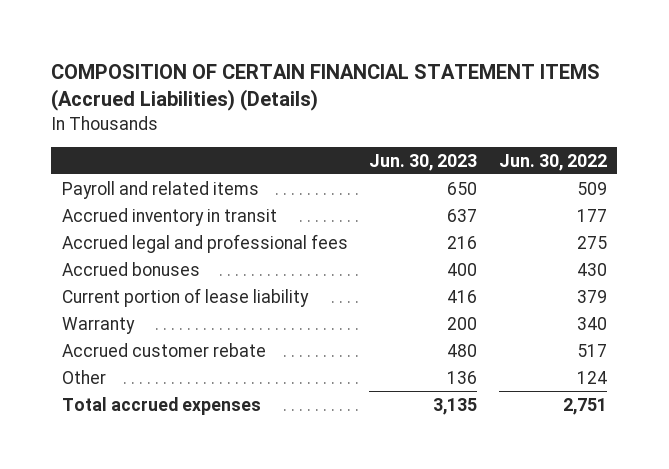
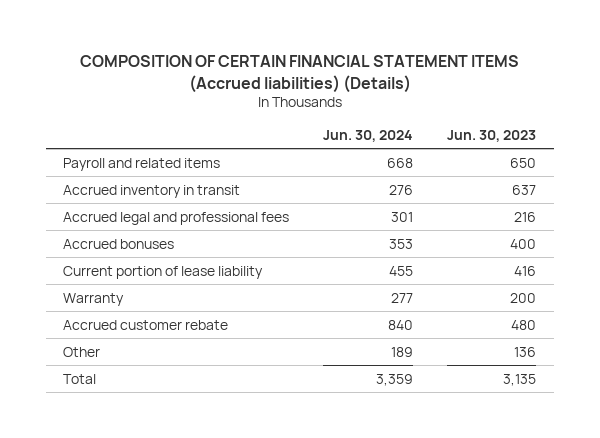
- COMPOSITION OF CERTAIN FINANCIAL STATEMENT ITEMS (Accrued Liabilities) (Details)
+ COMPOSITION OF CERTAIN FINANCIAL STATEMENT ITEMS (Accrued liabilities) (Details)
- | Jun. 30, 2023 | Jun. 30, 2022
+ | Jun. 30, 2024 | Jun. 30, 2023
- Total accrued expenses | 3,135 | 2,751
+ Total | 3,359 | 3,135

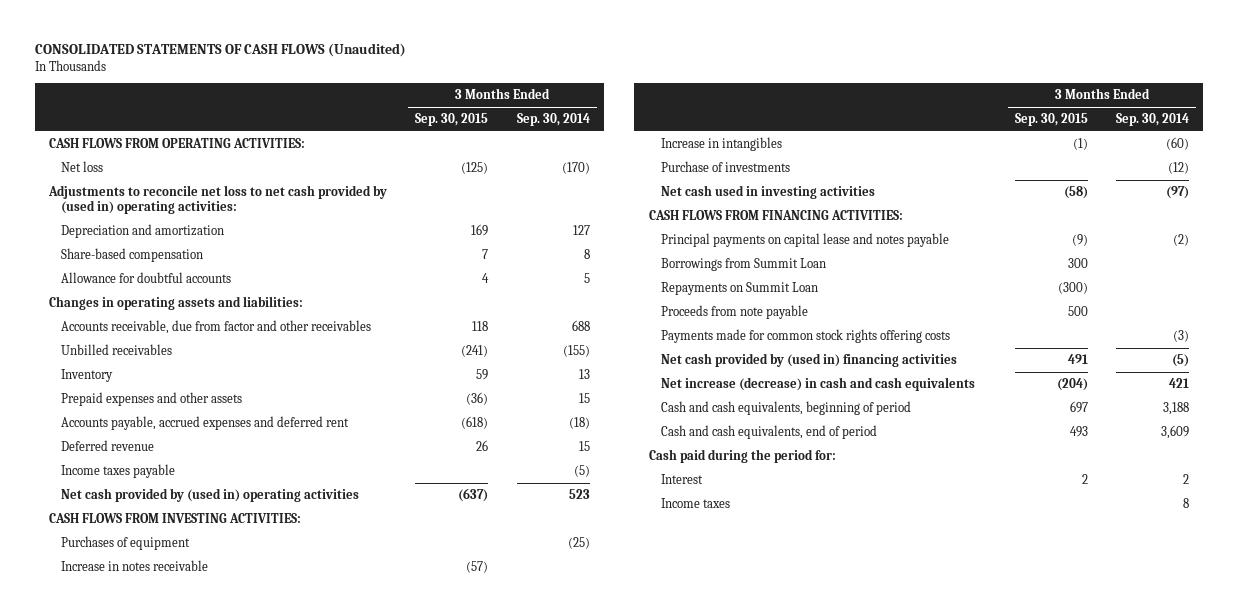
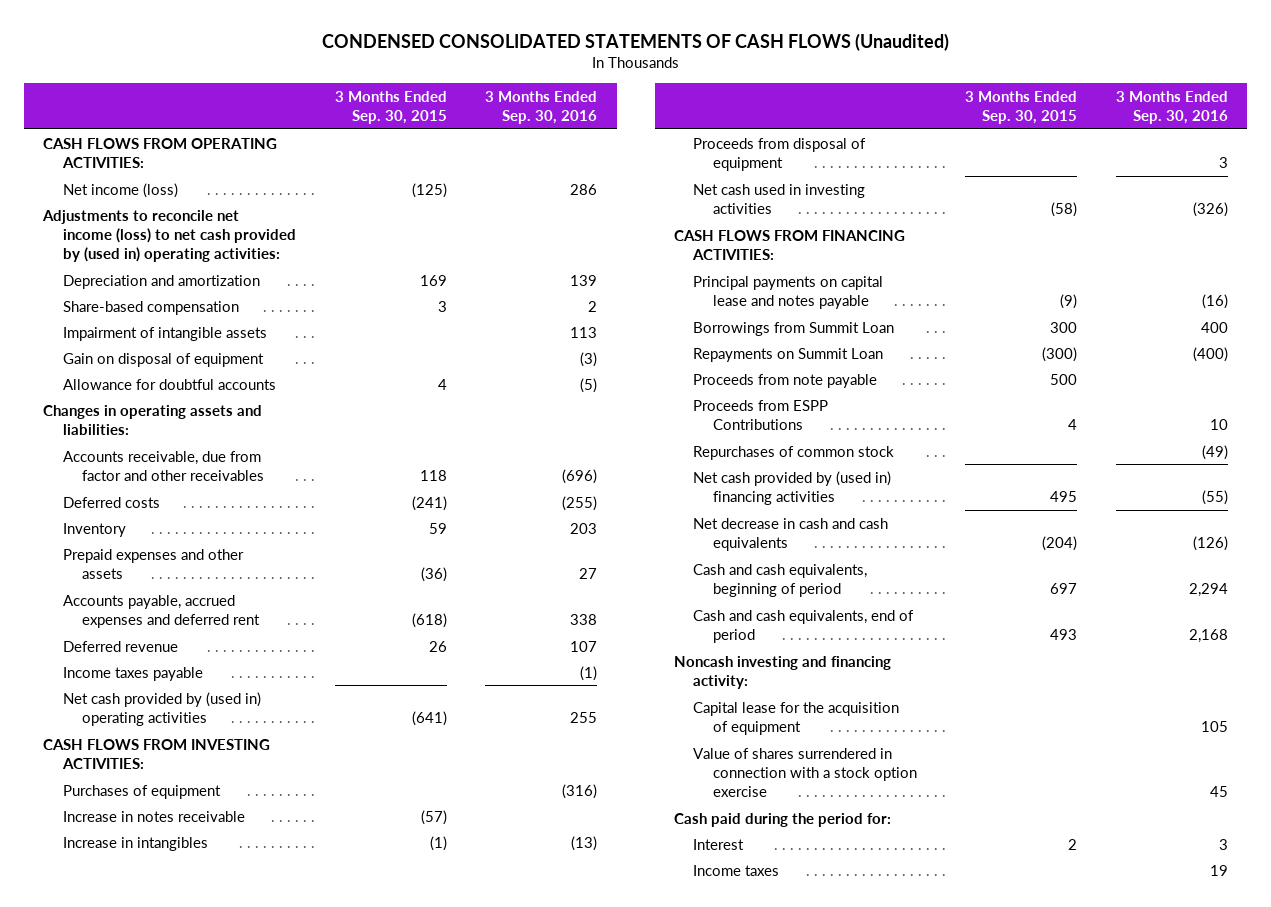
- CONSOLIDATED STATEMENTS OF CASH FLOWS (Unaudited)
+ CONDENSED CONSOLIDATED STATEMENTS OF CASH FLOWS (Unaudited)
- | 3 Months Ended Sep. 30, 2015 | 3 Months Ended Sep. 30, 2014
+ | 3 Months Ended Sep. 30, 2015 | 3 Months Ended Sep. 30, 2016
- Net loss | (125) | (170)
- Adjustments to reconcile net loss to net cash provided by (used in) operating activities:
+ Net income (loss) | (125) | 286
+ Adjustments to reconcile net income (loss) to net cash provided by (used in) operating activities:
- Share-based compensation | 7 | 8
+ Share-based compensation | 3 | 2
+ Impairment of intangible assets | | 113
+ Gain on disposal of equipment | | (3)
- Unbilled receivables | (241) | (155)
+ Deferred costs | (241) | (255)
- Net cash provided by (used in) operating activities | (637) | 523
+ Net cash provided by (used in) operating activities | (641) | 255
- Purchase of investments | | (12)
+ Proceeds from disposal of equipment | | 3
- Payments made for common stock rights offering costs | | (3)
- Net cash provided by (used in) financing activities | 491 | (5)
- Net increase (decrease) in cash and cash equivalents | (204) | 421
+ Proceeds from ESPP Contributions | 4 | 10
+ Repurchases of common stock | | (49)
+ Net cash provided by (used in) financing activities | 495 | (55)
+ Net decrease in cash and cash equivalents | (204) | (126)
+ Noncash investing and financing activity:
+ Capital lease for the acquisition of equipment | | 105
+ Value of shares surrendered in connection with a stock option exercise | | 45

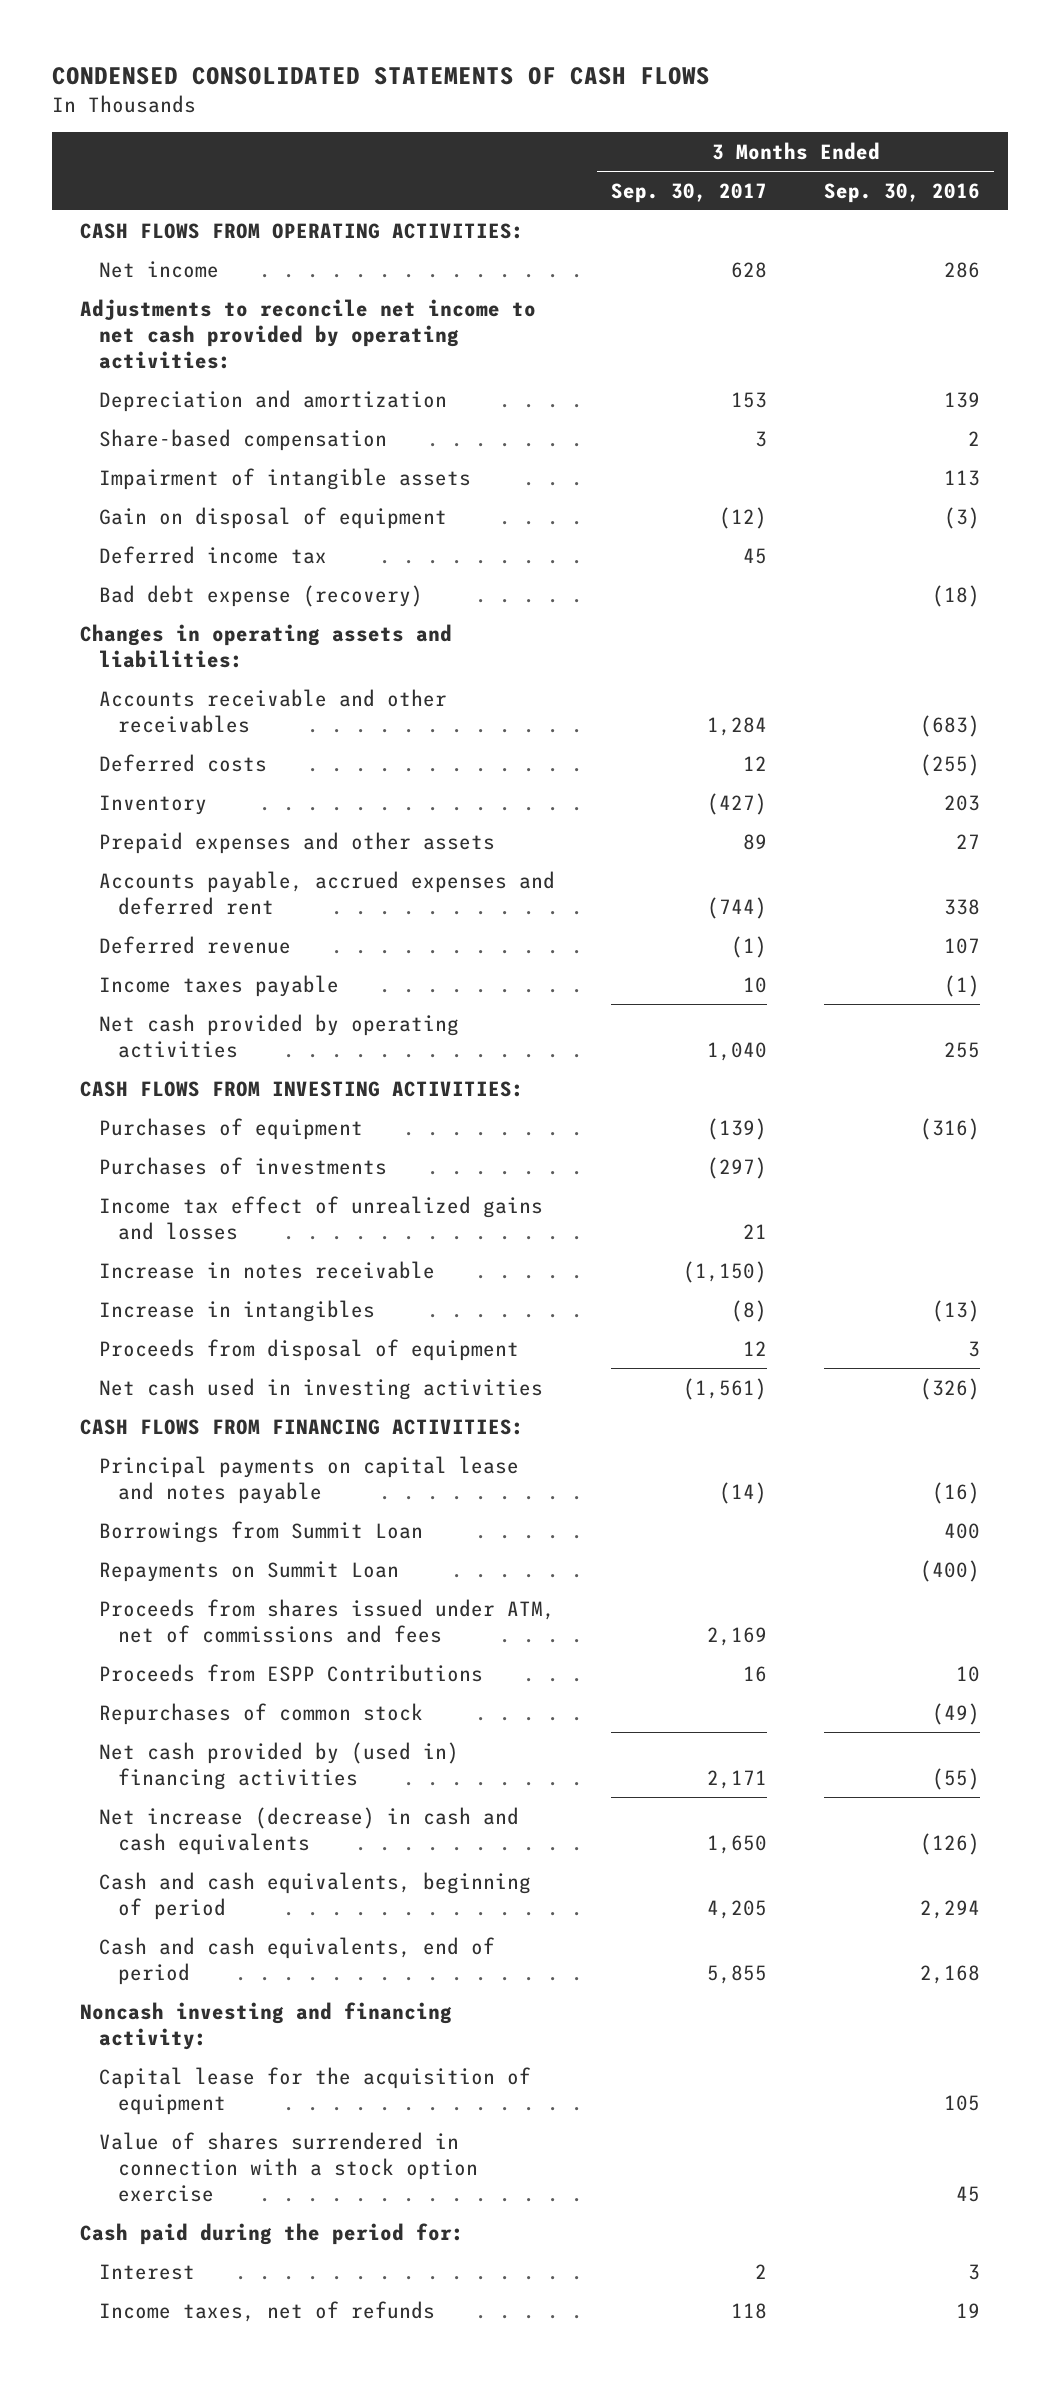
- CONDENSED CONSOLIDATED STATEMENTS OF CASH FLOWS (Unaudited)
+ CONDENSED CONSOLIDATED STATEMENTS OF CASH FLOWS
- | 3 Months Ended Sep. 30, 2015 | 3 Months Ended Sep. 30, 2016
+ | 3 Months Ended Sep. 30, 2017 | 3 Months Ended Sep. 30, 2016
- Net income (loss) | (125) | 286
- Adjustments to reconcile net income (loss) to net cash provided by (used in) operating activities:
+ Net income | 628 | 286
+ Adjustments to reconcile net income to net cash provided by operating activities:
- Allowance for doubtful accounts | 4 | (5)
+ Deferred income tax | 45 |
+ Bad debt expense (recovery) | | (18)
- Accounts receivable, due from factor and other receivables | 118 | (696)
+ Accounts receivable and other receivables | 1,284 | (683)
- Net cash provided by (used in) operating activities | (641) | 255
+ Net cash provided by operating activities | 1,040 | 255
+ Purchases of investments | (297) |
+ Income tax effect of unrealized gains and losses | 21 |
- Proceeds from note payable | 500 |
+ Proceeds from shares issued under ATM, net of commissions and fees | 2,169 |
- Net decrease in cash and cash equivalents | (204) | (126)
+ Net increase (decrease) in cash and cash equivalents | 1,650 | (126)
- Income taxes | | 19
+ Income taxes, net of refunds | 118 | 19

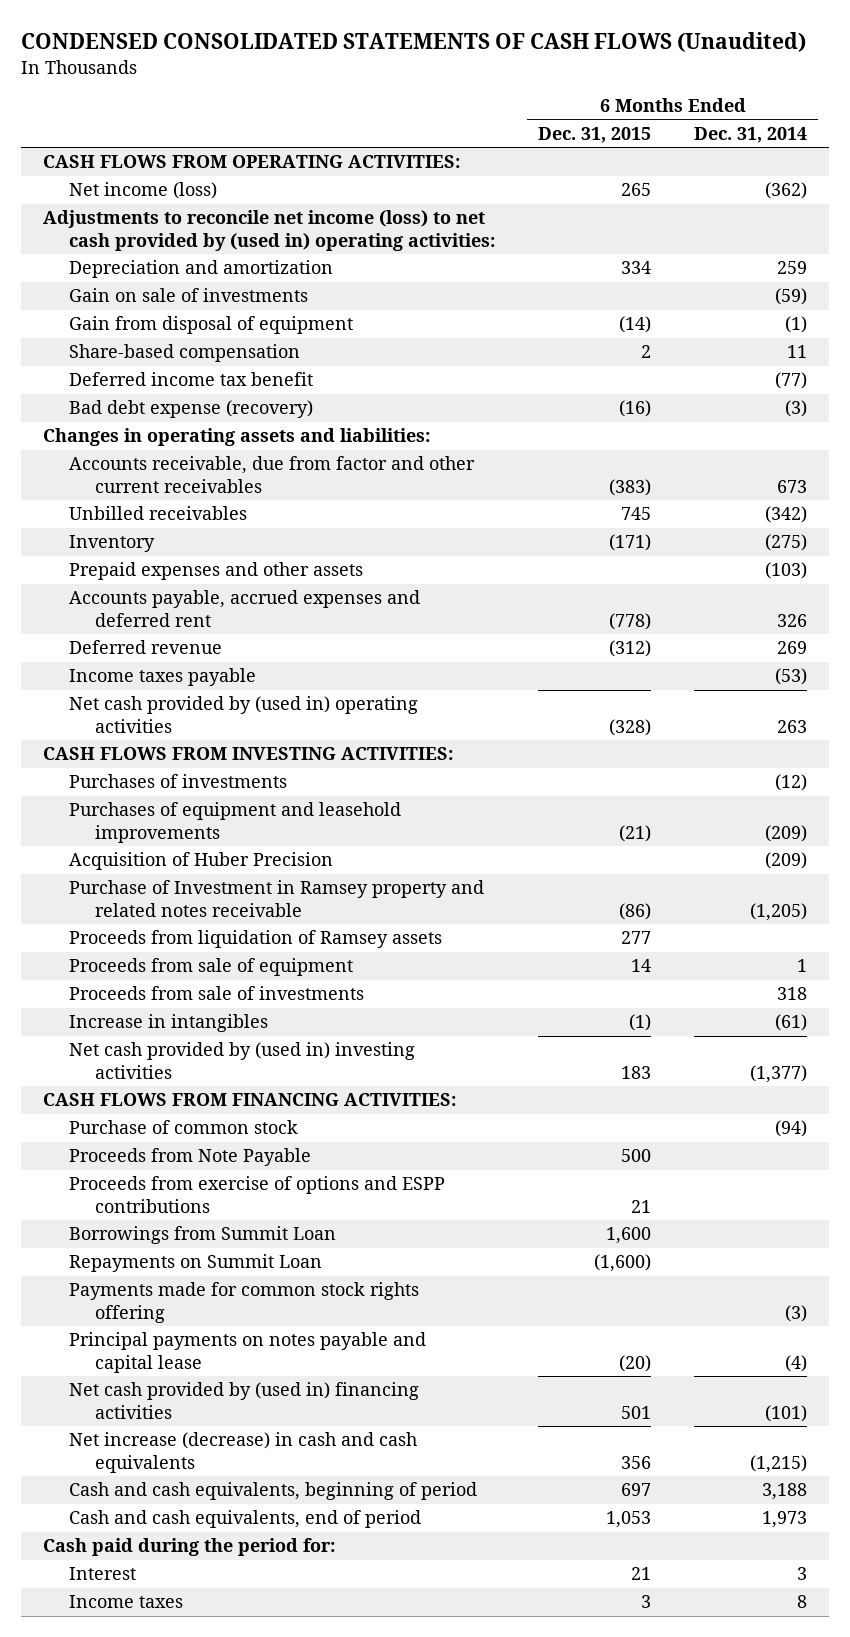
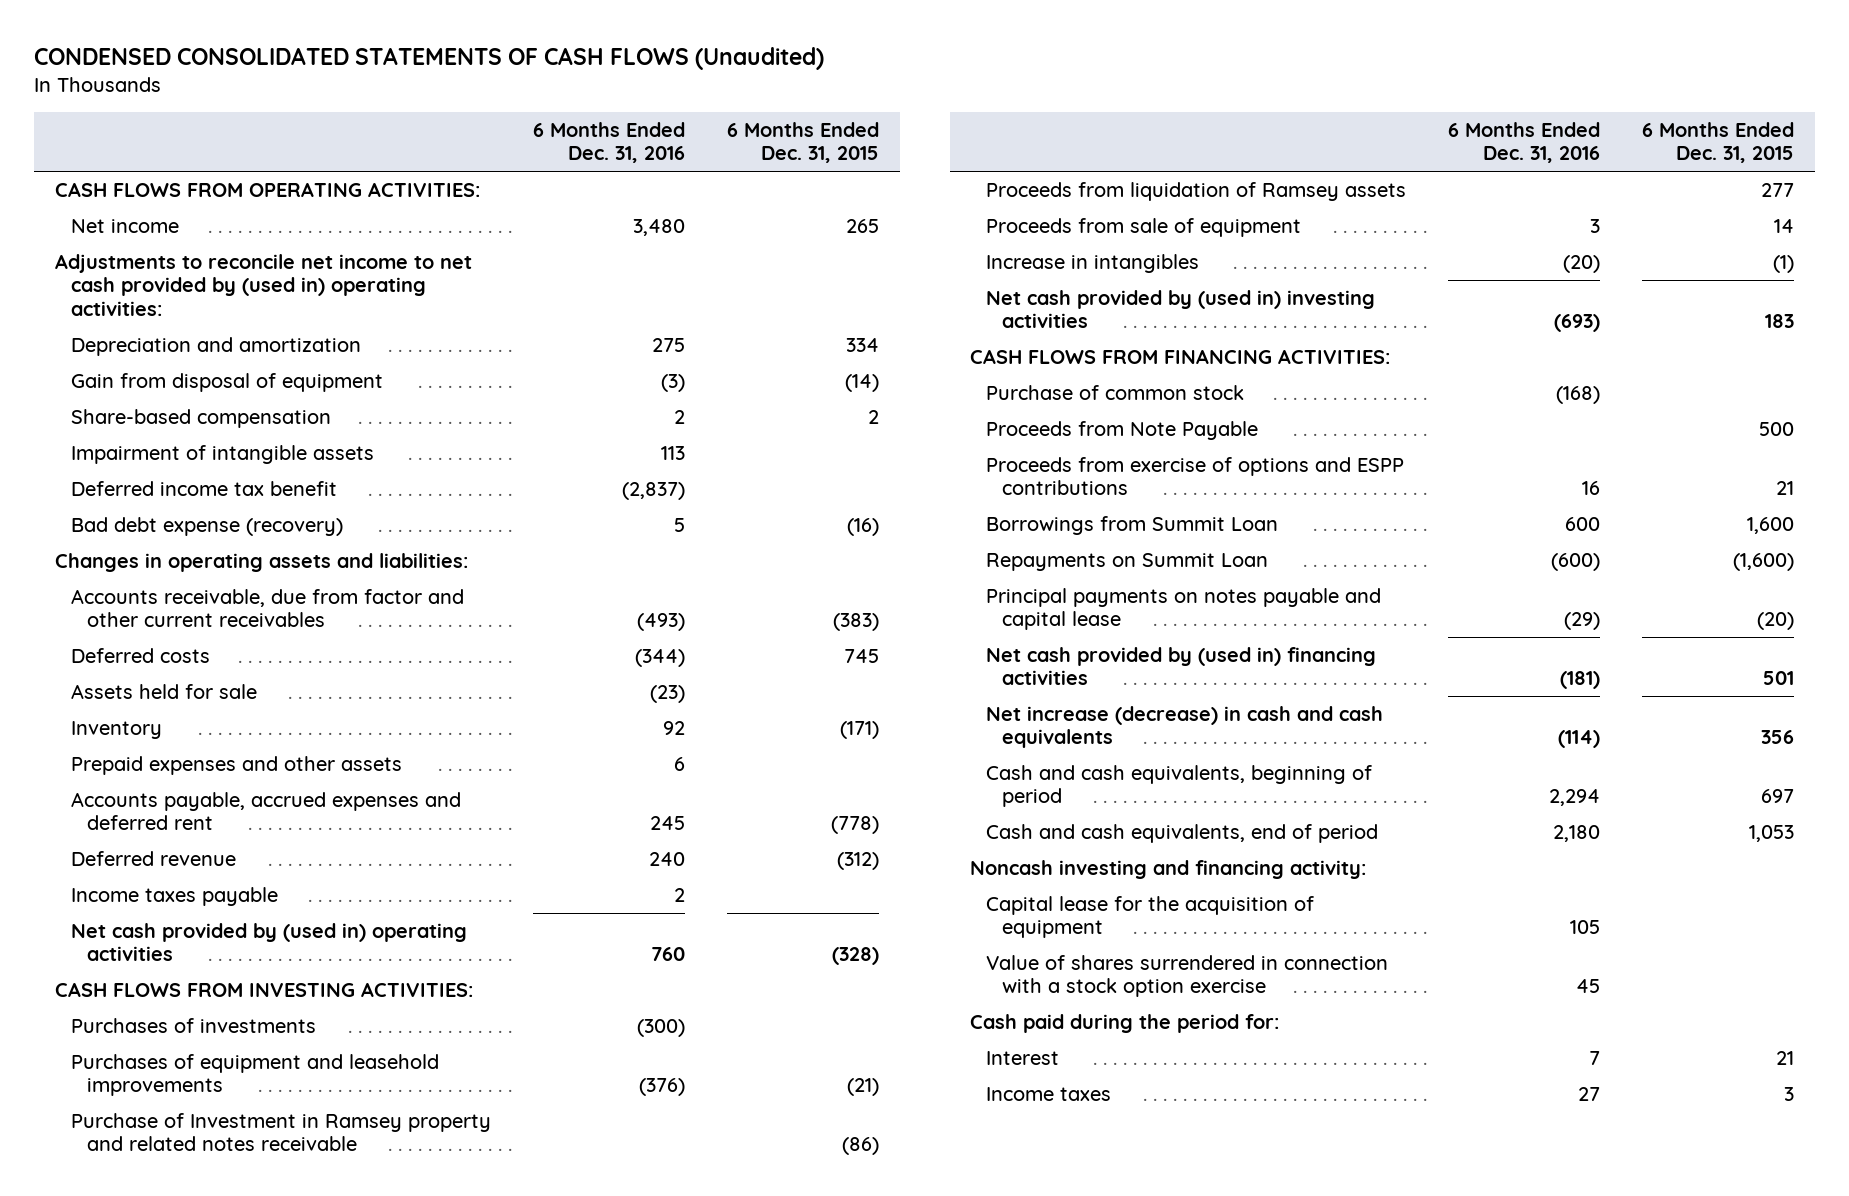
- | 6 Months Ended Dec. 31, 2015 | 6 Months Ended Dec. 31, 2014
+ | 6 Months Ended Dec. 31, 2016 | 6 Months Ended Dec. 31, 2015
- Net income (loss) | 265 | (362)
- Adjustments to reconcile net income (loss) to net cash provided by (used in) operating activities:
+ Net income | 3,480 | 265
+ Adjustments to reconcile net income to net cash provided by (used in) operating activities:
- Gain on sale of investments | | (59)
+ Impairment of intangible assets | 113 |
- Unbilled receivables | 745 | (342)
+ Deferred costs | (344) | 745
+ Assets held for sale | (23) |
- Acquisition of Huber Precision | | (209)
- Proceeds from sale of investments | | 318
- Payments made for common stock rights offering | | (3)
+ Noncash investing and financing activity:
+ Capital lease for the acquisition of equipment | 105 |
+ Value of shares surrendered in connection with a stock option exercise | 45 |

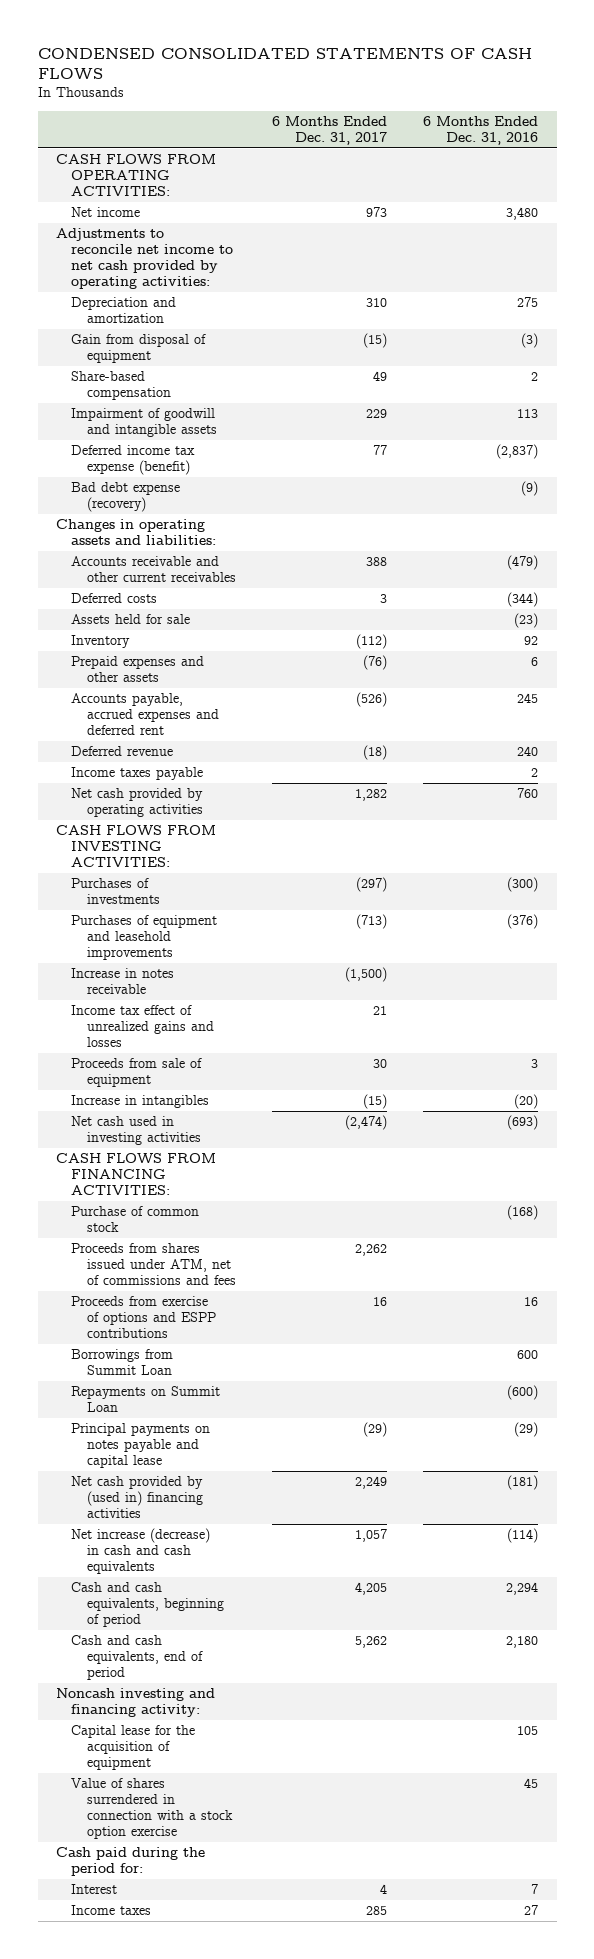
- CONDENSED CONSOLIDATED STATEMENTS OF CASH FLOWS (Unaudited)
+ CONDENSED CONSOLIDATED STATEMENTS OF CASH FLOWS
- | 6 Months Ended Dec. 31, 2016 | 6 Months Ended Dec. 31, 2015
+ | 6 Months Ended Dec. 31, 2017 | 6 Months Ended Dec. 31, 2016
- Adjustments to reconcile net income to net cash provided by (used in) operating activities:
+ Adjustments to reconcile net income to net cash provided by operating activities:
- Impairment of intangible assets | 113 |
- Deferred income tax benefit | (2,837) |
- Bad debt expense (recovery) | 5 | (16)
+ Impairment of goodwill and intangible assets | 229 | 113
+ Deferred income tax expense (benefit) | 77 | (2,837)
+ Bad debt expense (recovery) | | (9)
- Accounts receivable, due from factor and other current receivables | (493) | (383)
+ Accounts receivable and other current receivables | 388 | (479)
- Net cash provided by (used in) operating activities | 760 | (328)
+ Net cash provided by operating activities | 1,282 | 760
- Purchase of Investment in Ramsey property and related notes receivable | | (86)
- Proceeds from liquidation of Ramsey assets | | 277
+ Increase in notes receivable | (1,500) |
+ Income tax effect of unrealized gains and losses | 21 |
- Net cash provided by (used in) investing activities | (693) | 183
+ Net cash used in investing activities | (2,474) | (693)
- Proceeds from Note Payable | | 500
+ Proceeds from shares issued under ATM, net of commissions and fees | 2,262 |

